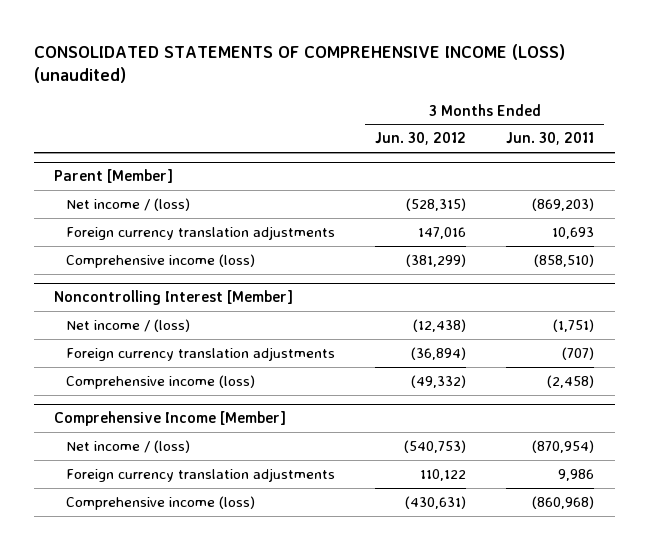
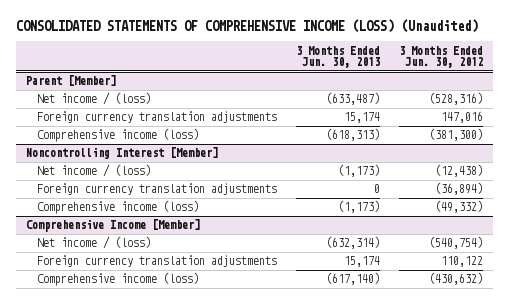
- CONSOLIDATED STATEMENTS OF COMPREHENSIVE INCOME (LOSS) (unaudited)
+ CONSOLIDATED STATEMENTS OF COMPREHENSIVE INCOME (LOSS) (Unaudited)
- | 3 Months Ended Jun. 30, 2012 | 3 Months Ended Jun. 30, 2011
+ | 3 Months Ended Jun. 30, 2013 | 3 Months Ended Jun. 30, 2012
@ Parent [Member]
- Net income / (loss) | (528,315) | (869,203)
+ Net income / (loss) | (633,487) | (528,316)
- Comprehensive income (loss) | (381,299) | (858,510)
+ Comprehensive income (loss) | (618,313) | (381,300)
@ Comprehensive Income [Member]
- Net income / (loss) | (540,753) | (870,954)
+ Net income / (loss) | (632,314) | (540,754)
- Comprehensive income (loss) | (430,631) | (860,968)
+ Comprehensive income (loss) | (617,140) | (430,632)

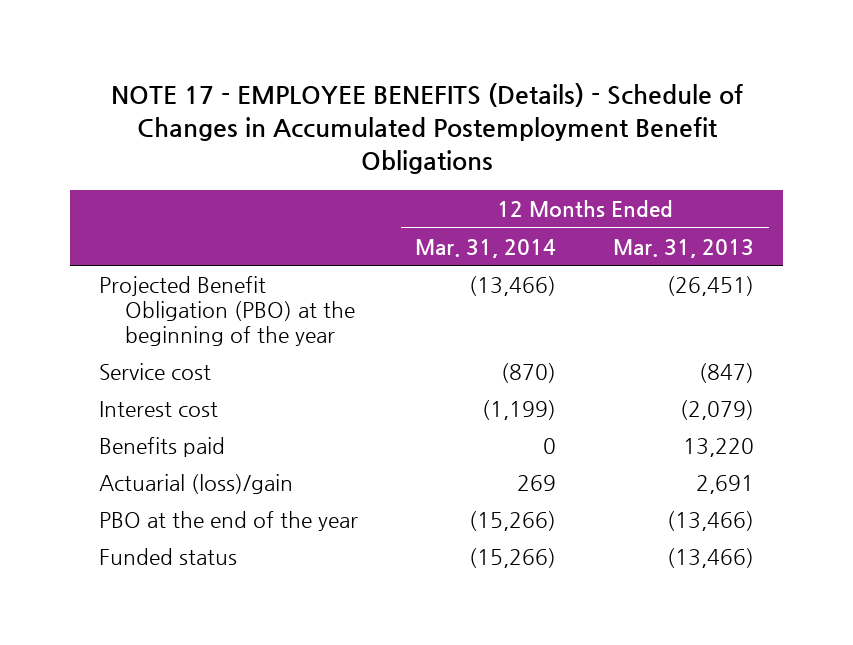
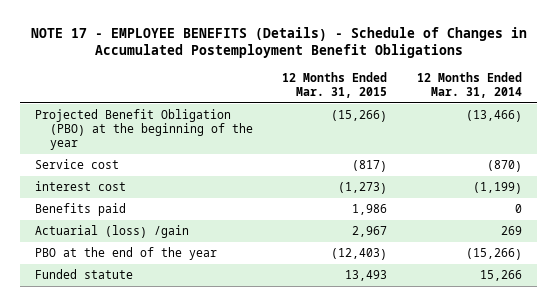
- | 12 Months Ended Mar. 31, 2014 | 12 Months Ended Mar. 31, 2013
+ | 12 Months Ended Mar. 31, 2015 | 12 Months Ended Mar. 31, 2014
- Interest cost | (1,199) | (2,079)
+ interest cost | (1,273) | (1,199)
- Actuarial (loss)/gain | 269 | 2,691
+ Actuarial (loss) /gain | 2,967 | 269
- Funded status | (15,266) | (13,466)
+ Funded statute | 13,493 | 15,266

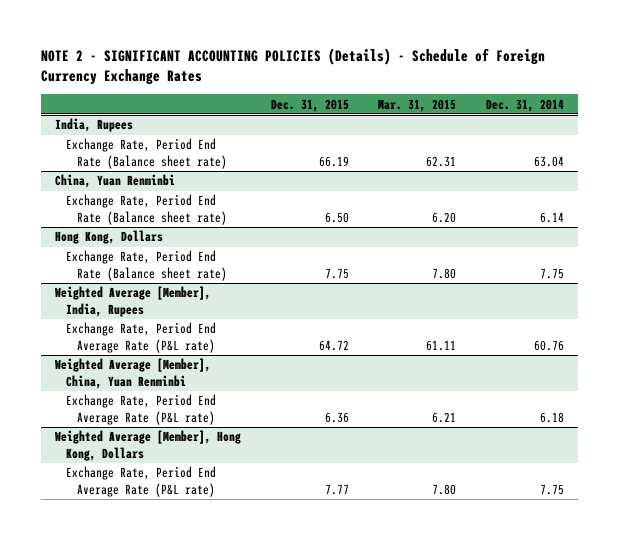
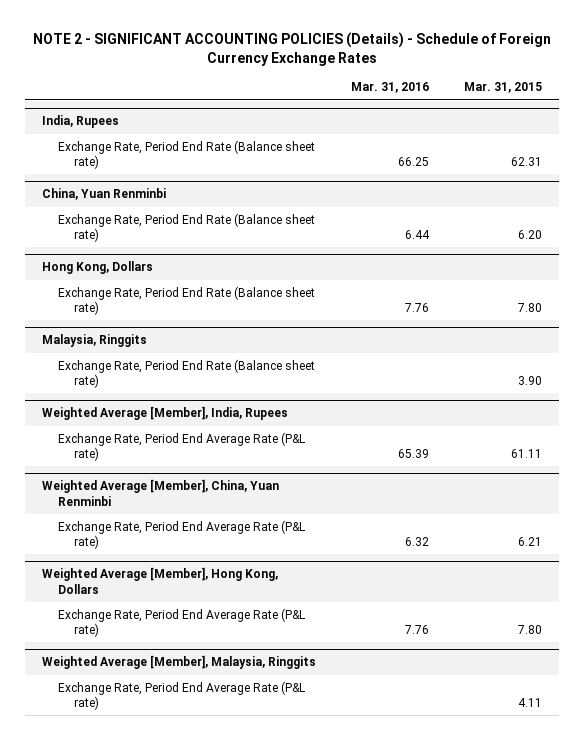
- | Dec. 31, 2015 | Mar. 31, 2015 | Dec. 31, 2014
+ | Mar. 31, 2016 | Mar. 31, 2015
+ Malaysia, Ringgits
+ Exchange Rate, Period End Rate (Balance sheet rate) | | 3.90
+ Weighted Average [Member], Malaysia, Ringgits
+ Exchange Rate, Period End Average Rate (P&L rate) | | 4.11

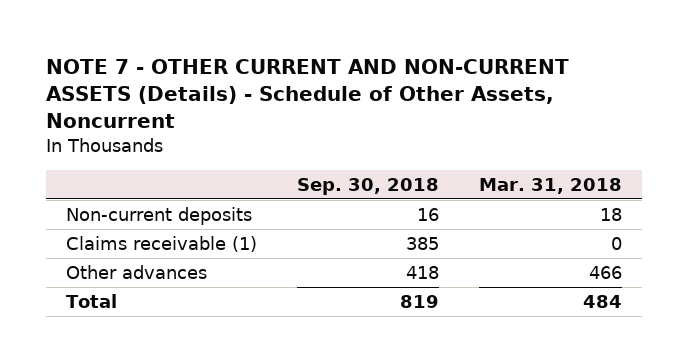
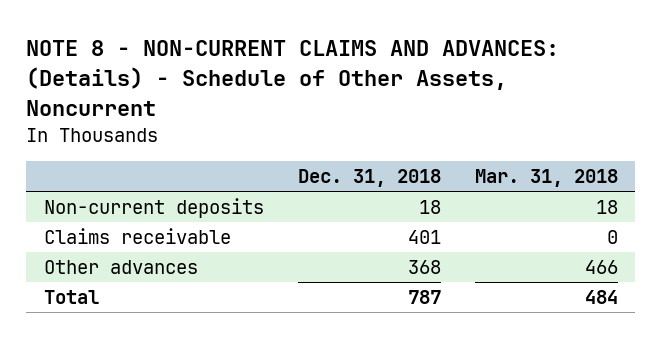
- NOTE 7 - OTHER CURRENT AND NON-CURRENT ASSETS (Details) - Schedule of Other Assets, Noncurrent
+ NOTE 8 - NON-CURRENT CLAIMS AND ADVANCES: (Details) - Schedule of Other Assets, Noncurrent
- | Sep. 30, 2018 | Mar. 31, 2018
+ | Dec. 31, 2018 | Mar. 31, 2018
- Claims receivable (1) | 385 | 0
+ Claims receivable | 401 | 0

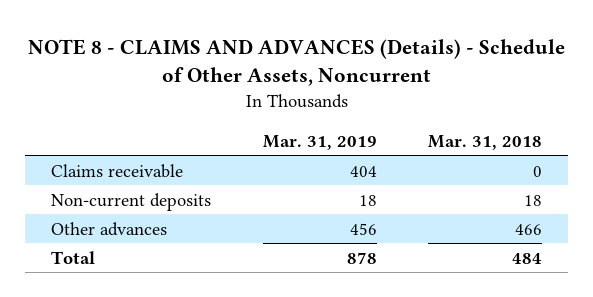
- NOTE 8 - NON-CURRENT CLAIMS AND ADVANCES: (Details) - Schedule of Other Assets, Noncurrent
+ NOTE 8 - CLAIMS AND ADVANCES (Details) - Schedule of Other Assets, Noncurrent
- | Dec. 31, 2018 | Mar. 31, 2018
+ | Mar. 31, 2019 | Mar. 31, 2018
moved down: Non-current deposits | 18 | 18

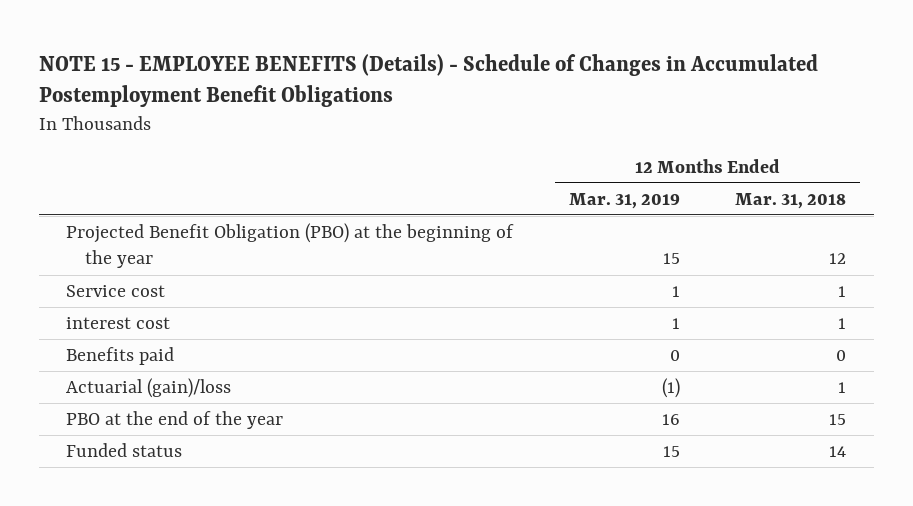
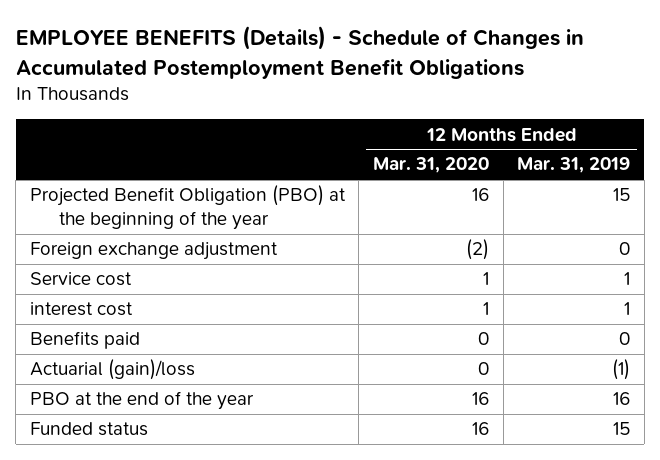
- NOTE 15 - EMPLOYEE BENEFITS (Details) - Schedule of Changes in Accumulated Postemployment Benefit Obligations
+ EMPLOYEE BENEFITS (Details) - Schedule of Changes in Accumulated Postemployment Benefit Obligations
- | 12 Months Ended Mar. 31, 2019 | 12 Months Ended Mar. 31, 2018
+ | 12 Months Ended Mar. 31, 2020 | 12 Months Ended Mar. 31, 2019
+ Foreign exchange adjustment | (2) | 0

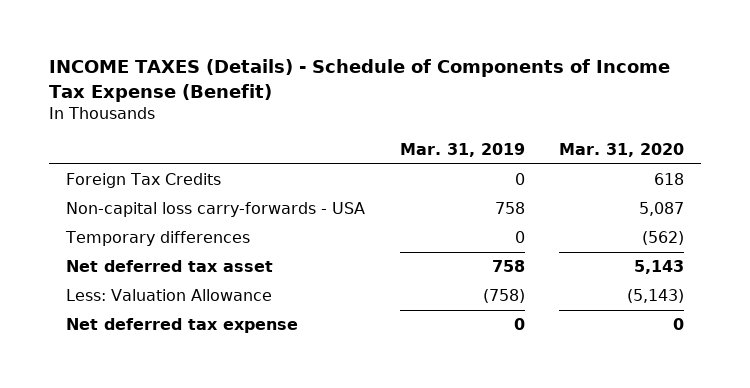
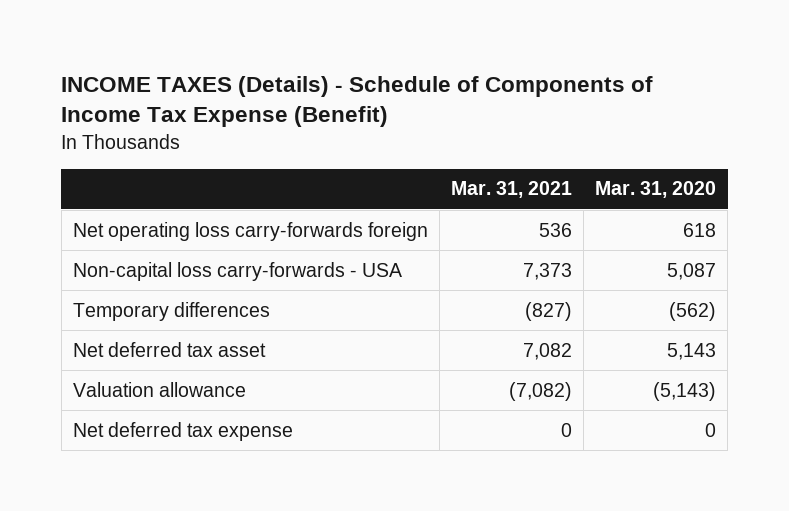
- | Mar. 31, 2019 | Mar. 31, 2020
+ | Mar. 31, 2021 | Mar. 31, 2020
- Foreign Tax Credits | 0 | 618
+ Net operating loss carry-forwards foreign | 536 | 618
- Less: Valuation Allowance | (758) | (5,143)
+ Valuation allowance | (7,082) | (5,143)

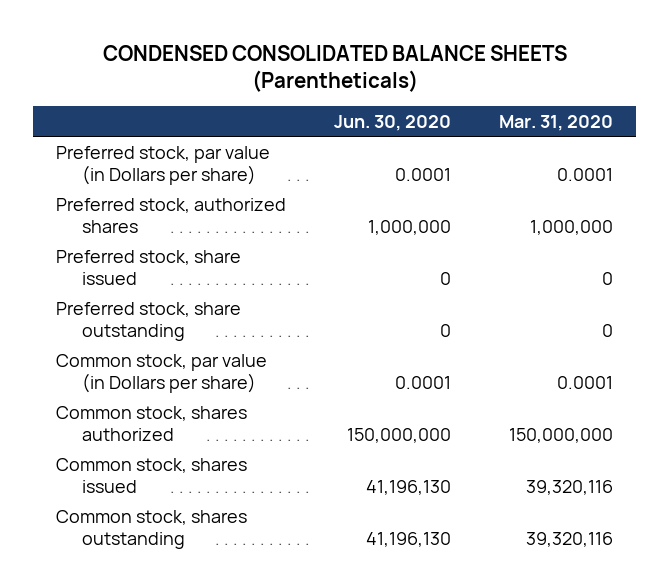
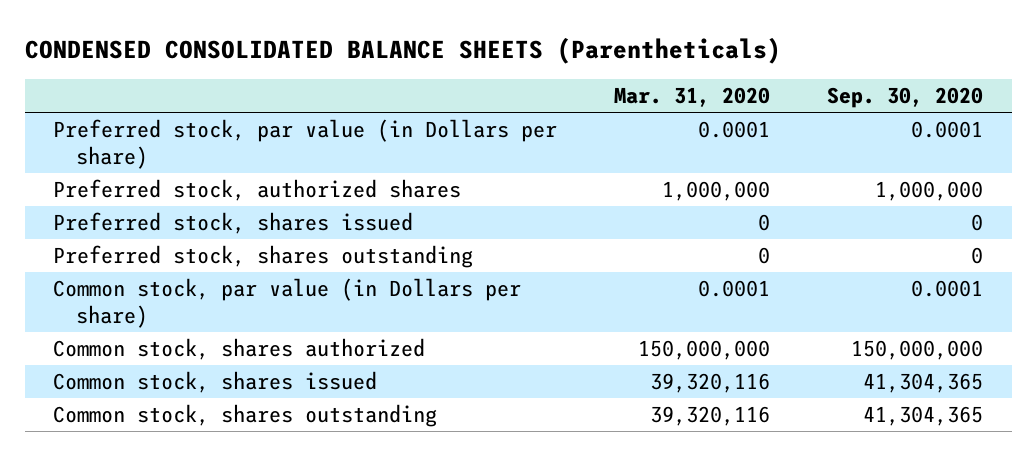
- | Jun. 30, 2020 | Mar. 31, 2020
+ | Mar. 31, 2020 | Sep. 30, 2020
- Preferred stock, share issued | 0 | 0
- Preferred stock, share outstanding | 0 | 0
+ Preferred stock, shares issued | 0 | 0
+ Preferred stock, shares outstanding | 0 | 0

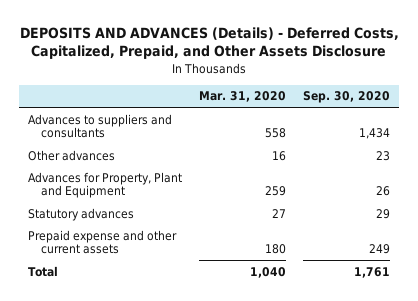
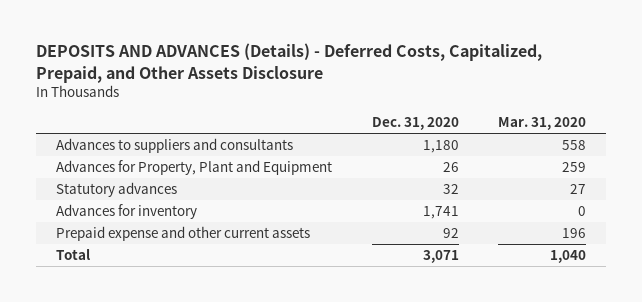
- | Mar. 31, 2020 | Sep. 30, 2020
+ | Dec. 31, 2020 | Mar. 31, 2020
- Other advances | 16 | 23
- Prepaid expense and other current assets | 180 | 249
+ Advances for inventory | 1,741 | 0
+ Prepaid expense and other current assets | 92 | 196

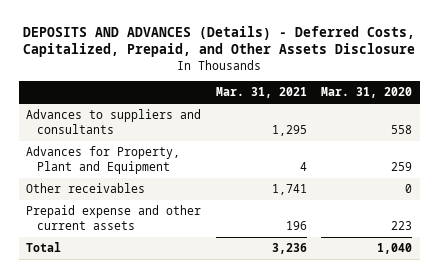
- | Dec. 31, 2020 | Mar. 31, 2020
+ | Mar. 31, 2021 | Mar. 31, 2020
- Statutory advances | 32 | 27
- Advances for inventory | 1,741 | 0
- Prepaid expense and other current assets | 92 | 196
+ Other receivables | 1,741 | 0
+ Prepaid expense and other current assets | 196 | 223

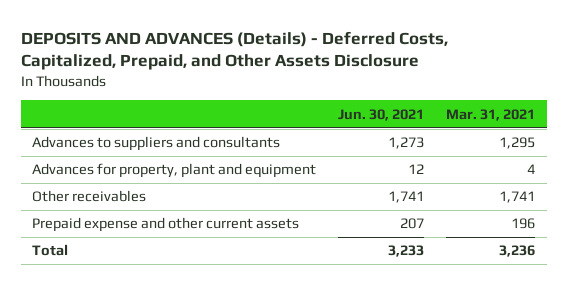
- | Mar. 31, 2021 | Mar. 31, 2020
+ | Jun. 30, 2021 | Mar. 31, 2021
- Advances for Property, Plant and Equipment | 4 | 259
+ Advances for property, plant and equipment | 12 | 4

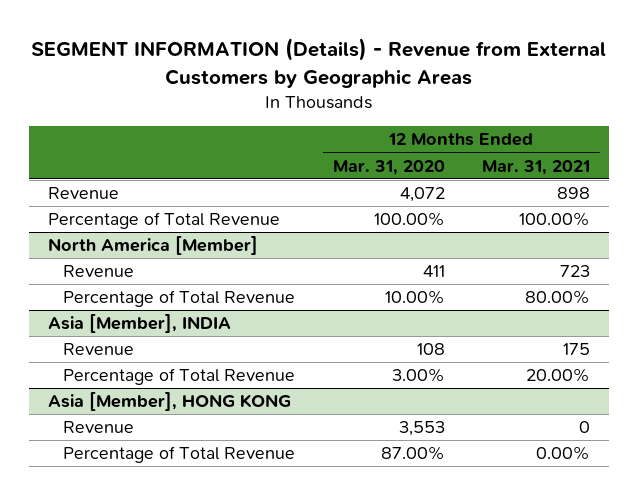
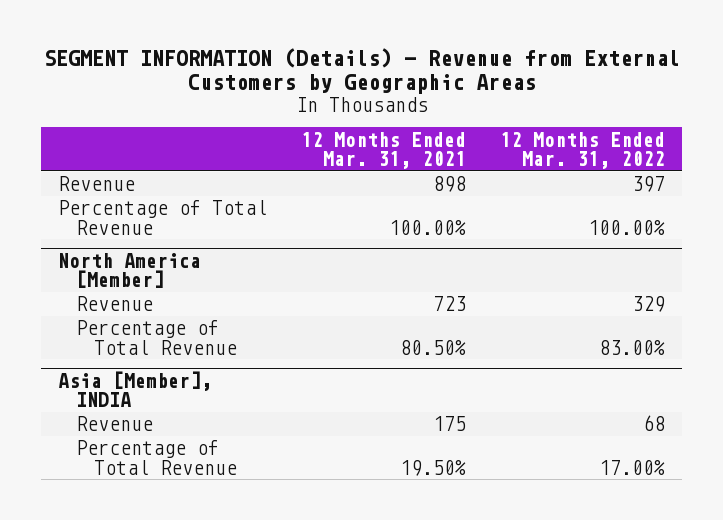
- | 12 Months Ended Mar. 31, 2020 | 12 Months Ended Mar. 31, 2021
+ | 12 Months Ended Mar. 31, 2021 | 12 Months Ended Mar. 31, 2022
@ North America [Member]
- Percentage of Total Revenue | 10.00% | 80.00%
+ Percentage of Total Revenue | 80.50% | 83.00%
@ Asia [Member], INDIA
- Percentage of Total Revenue | 3.00% | 20.00%
- Asia [Member], HONG KONG
- Revenue | 3,553 | 0
- Percentage of Total Revenue | 87.00% | 0.00%
@ Asia [Member], INDIA
+ Percentage of Total Revenue | 19.50% | 17.00%

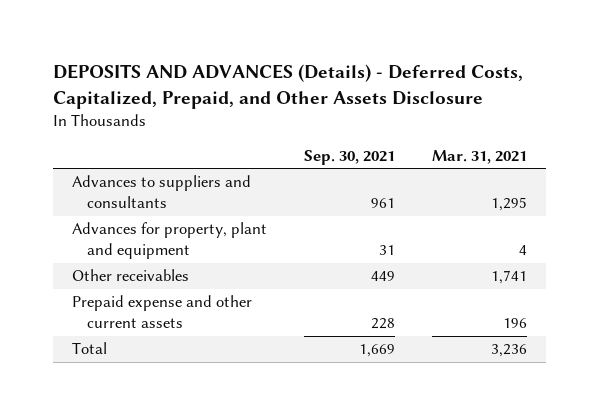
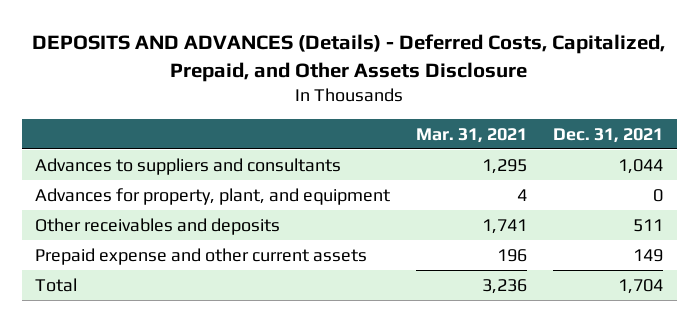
- | Sep. 30, 2021 | Mar. 31, 2021
+ | Mar. 31, 2021 | Dec. 31, 2021
- Advances for property, plant and equipment | 31 | 4
- Other receivables | 449 | 1,741
+ Advances for property, plant, and equipment | 4 | 0
+ Other receivables and deposits | 1,741 | 511

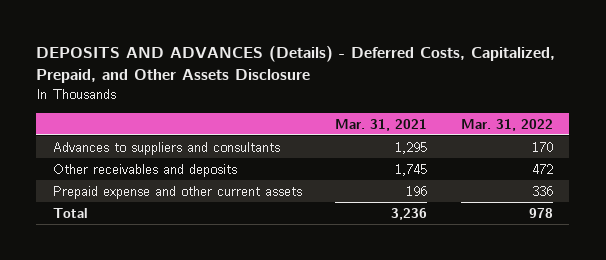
- | Mar. 31, 2021 | Dec. 31, 2021
+ | Mar. 31, 2021 | Mar. 31, 2022
- Advances for property, plant, and equipment | 4 | 0
- Other receivables and deposits | 1,741 | 511
+ Other receivables and deposits | 1,745 | 472

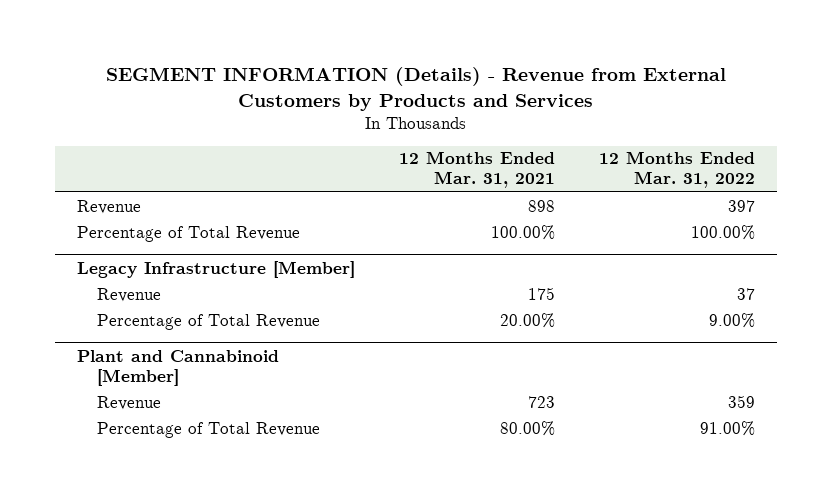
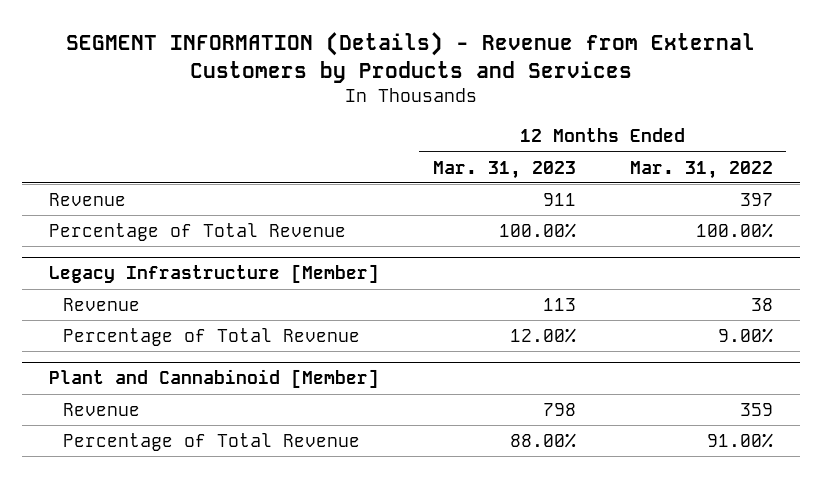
- | 12 Months Ended Mar. 31, 2021 | 12 Months Ended Mar. 31, 2022
+ | 12 Months Ended Mar. 31, 2023 | 12 Months Ended Mar. 31, 2022
@ Legacy Infrastructure [Member]
- Revenue | 175 | 37
+ Revenue | 113 | 38

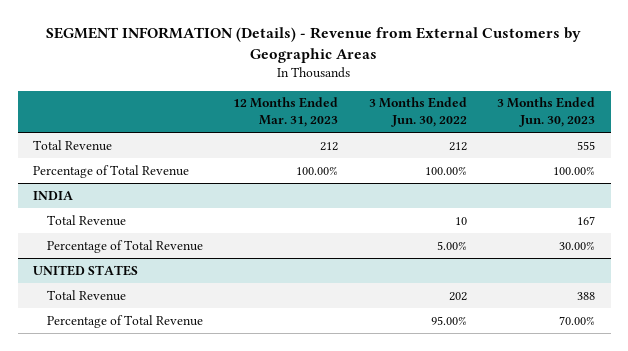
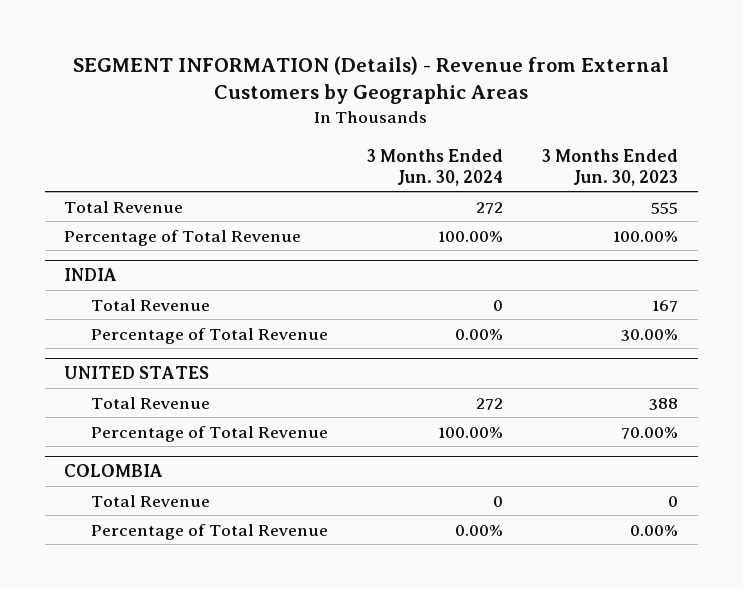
- | 12 Months Ended Mar. 31, 2023 | 3 Months Ended Jun. 30, 2022 | 3 Months Ended Jun. 30, 2023
+ | 3 Months Ended Jun. 30, 2024 | 3 Months Ended Jun. 30, 2023
+ COLOMBIA
+ Total Revenue | 0 | 0
+ Percentage of Total Revenue | 0.00% | 0.00%

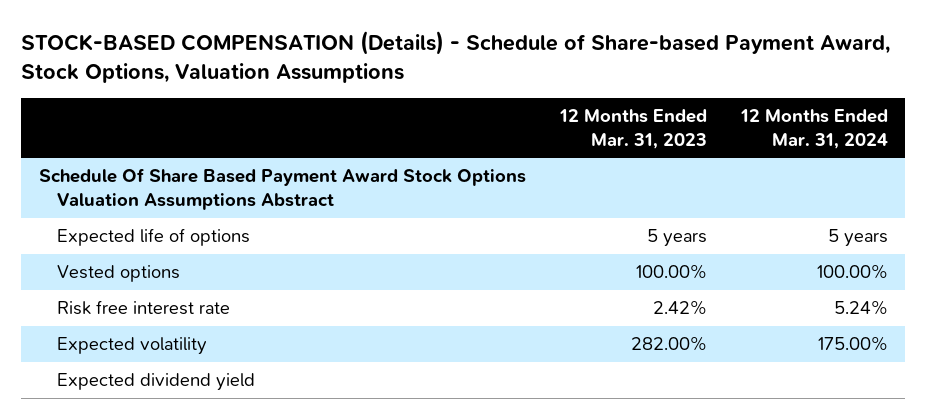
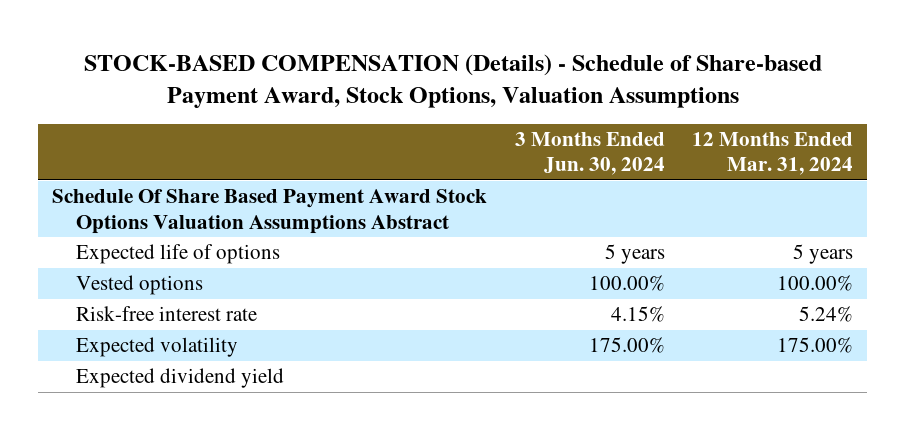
- | 12 Months Ended Mar. 31, 2023 | 12 Months Ended Mar. 31, 2024
+ | 3 Months Ended Jun. 30, 2024 | 12 Months Ended Mar. 31, 2024
- Risk free interest rate | 2.42% | 5.24%
+ Risk-free interest rate | 4.15% | 5.24%

